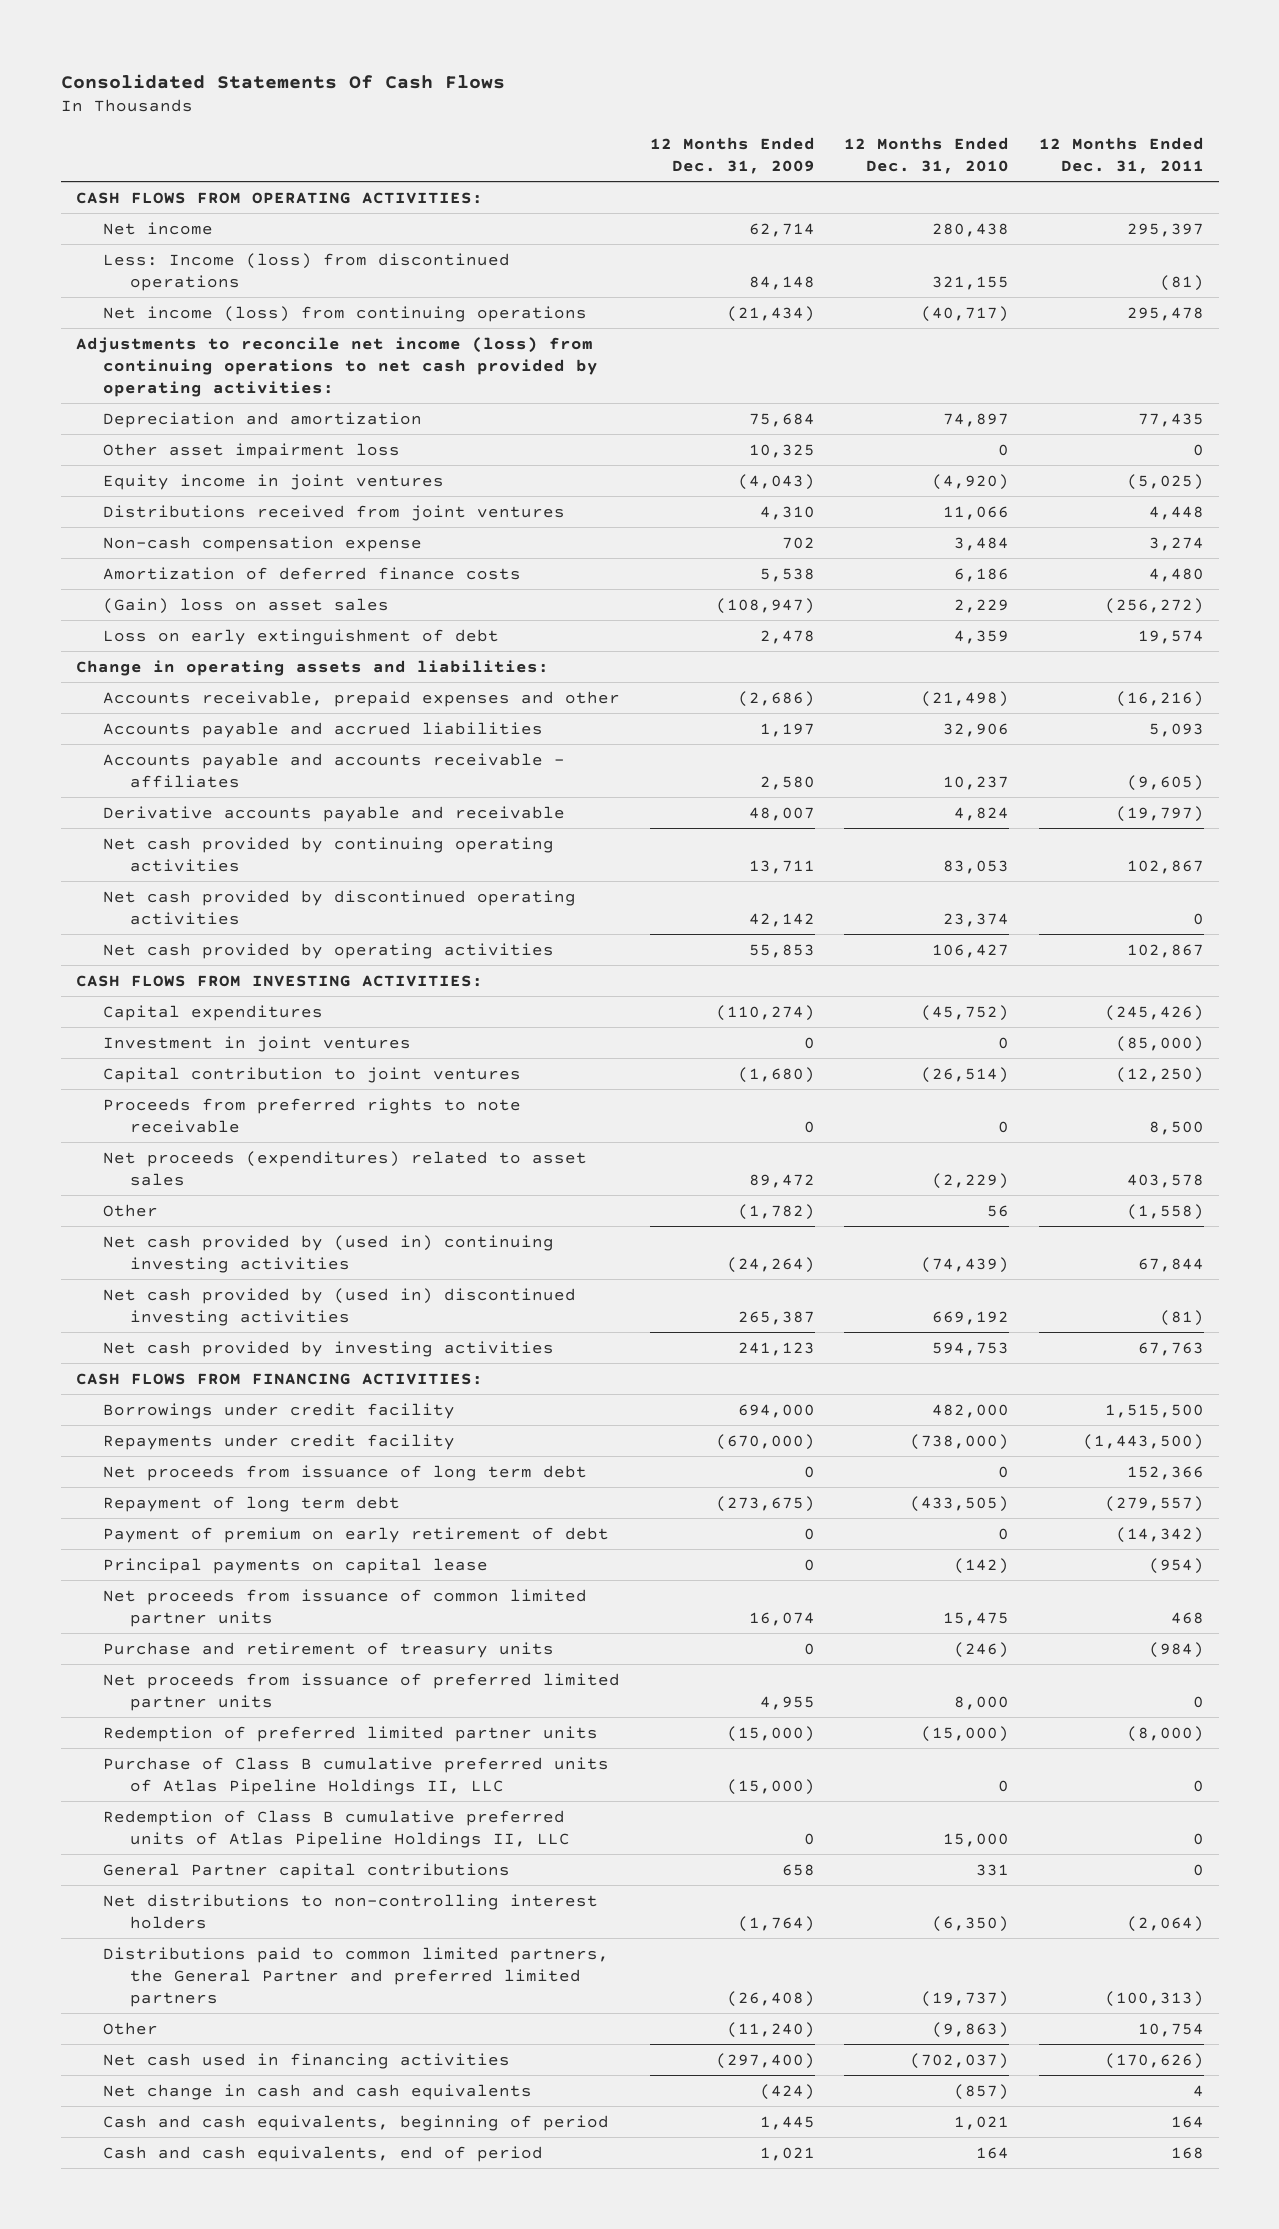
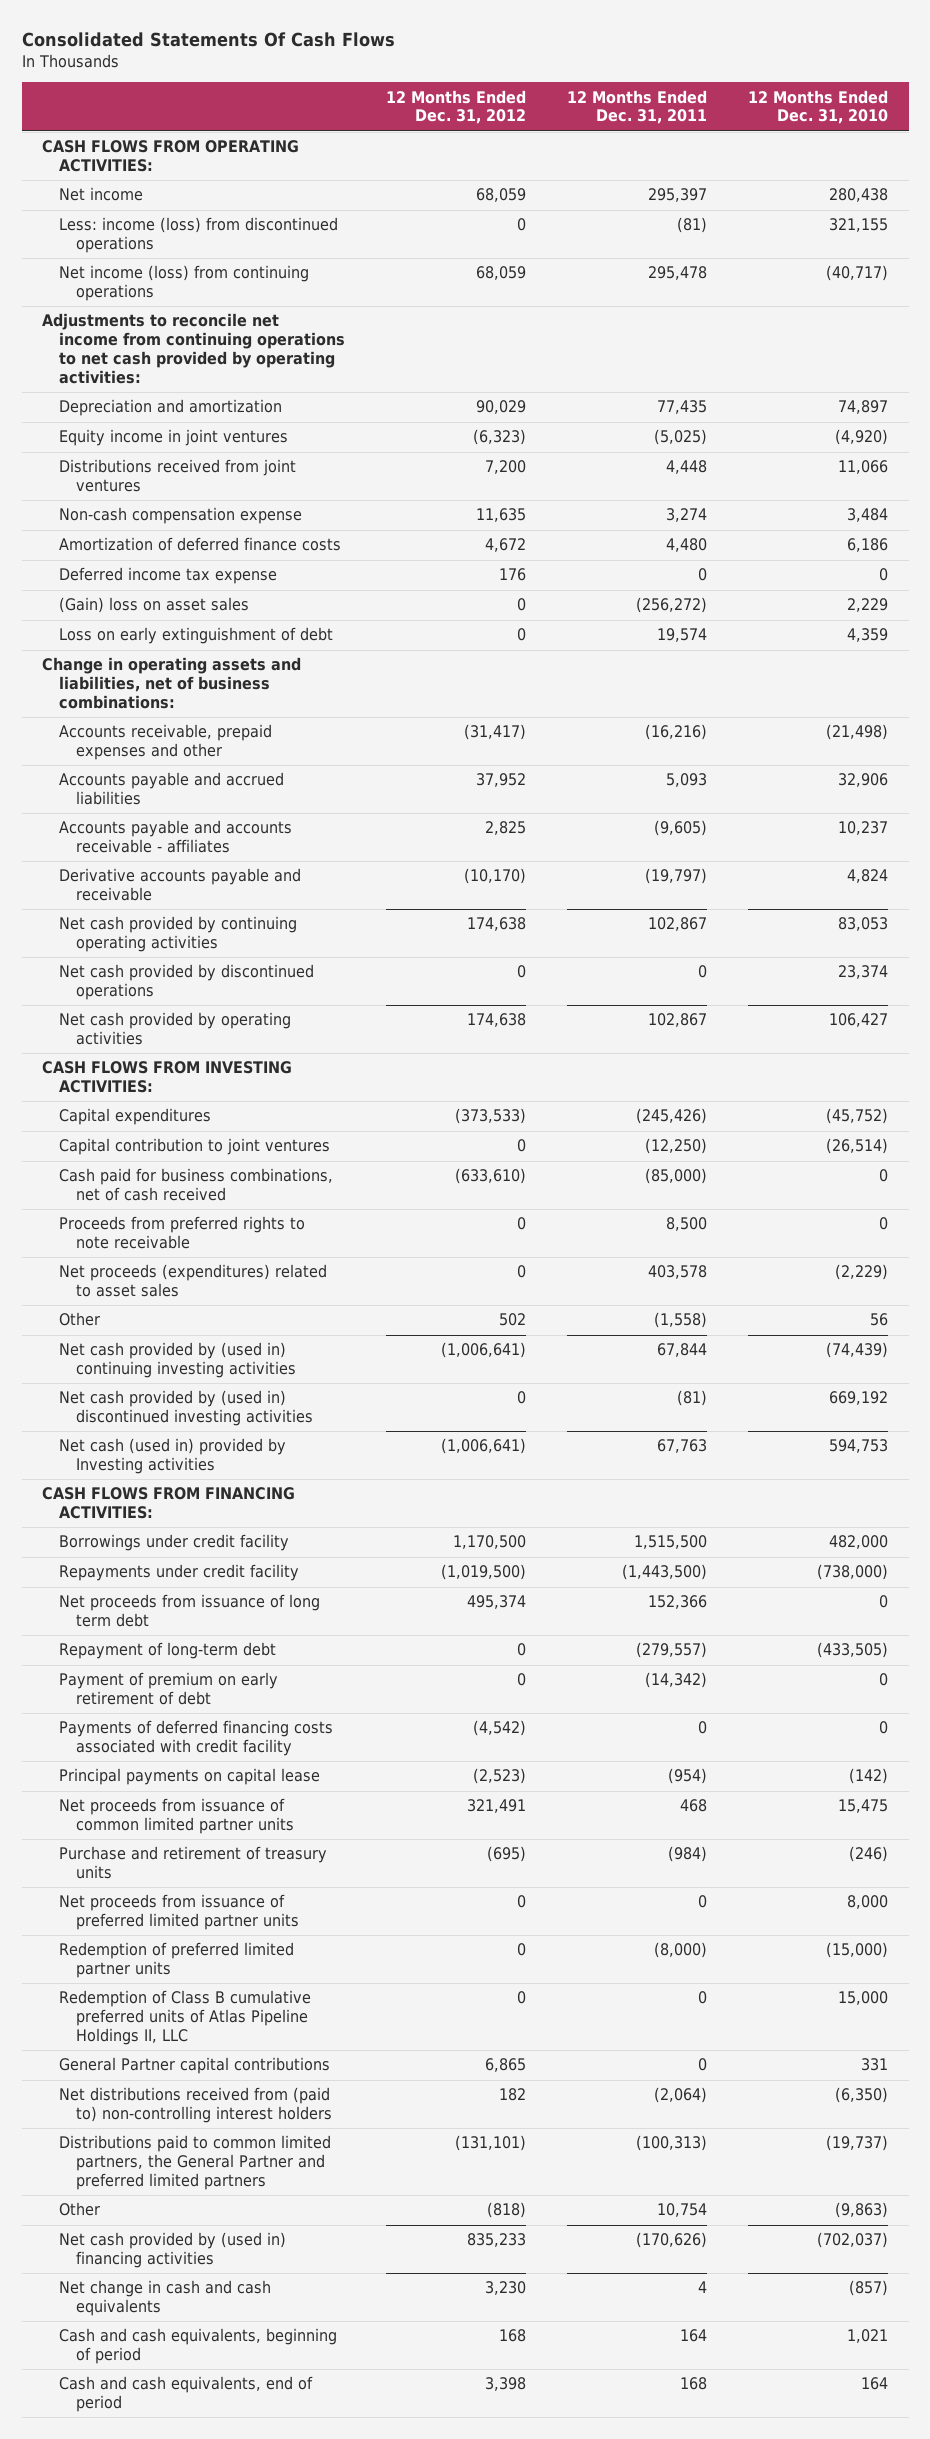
- | 12 Months Ended Dec. 31, 2009 | 12 Months Ended Dec. 31, 2010 | 12 Months Ended Dec. 31, 2011
+ | 12 Months Ended Dec. 31, 2012 | 12 Months Ended Dec. 31, 2011 | 12 Months Ended Dec. 31, 2010
- Less: Income (loss) from discontinued operations | 84,148 | 321,155 | (81)
+ Less: income (loss) from discontinued operations | 0 | (81) | 321,155
- Adjustments to reconcile net income (loss) from continuing operations to net cash provided by operating activities:
+ Adjustments to reconcile net income from continuing operations to net cash provided by operating activities:
- Other asset impairment loss | 10,325 | 0 | 0
+ Deferred income tax expense | 176 | 0 | 0
- Change in operating assets and liabilities:
+ Change in operating assets and liabilities, net of business combinations:
- Net cash provided by discontinued operating activities | 42,142 | 23,374 | 0
+ Net cash provided by discontinued operations | 0 | 0 | 23,374
- Investment in joint ventures | 0 | 0 | (85,000)
+ Cash paid for business combinations, net of cash received | (633,610) | (85,000) | 0
- Net cash provided by investing activities | 241,123 | 594,753 | 67,763
+ Net cash (used in) provided by Investing activities | (1,006,641) | 67,763 | 594,753
- Repayment of long term debt | (273,675) | (433,505) | (279,557)
+ Repayment of long-term debt | 0 | (279,557) | (433,505)
+ Payments of deferred financing costs associated with credit facility | (4,542) | 0 | 0
- Purchase of Class B cumulative preferred units of Atlas Pipeline Holdings II, LLC | (15,000) | 0 | 0
- Net distributions to non-controlling interest holders | (1,764) | (6,350) | (2,064)
+ Net distributions received from (paid to) non-controlling interest holders | 182 | (2,064) | (6,350)
- Net cash used in financing activities | (297,400) | (702,037) | (170,626)
+ Net cash provided by (used in) financing activities | 835,233 | (170,626) | (702,037)

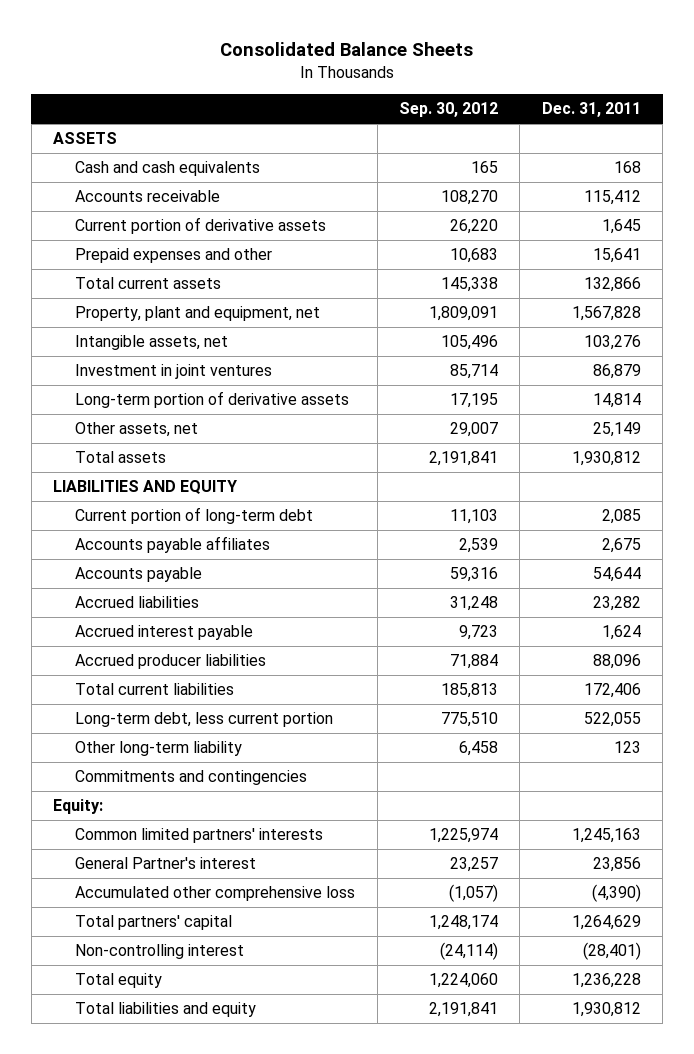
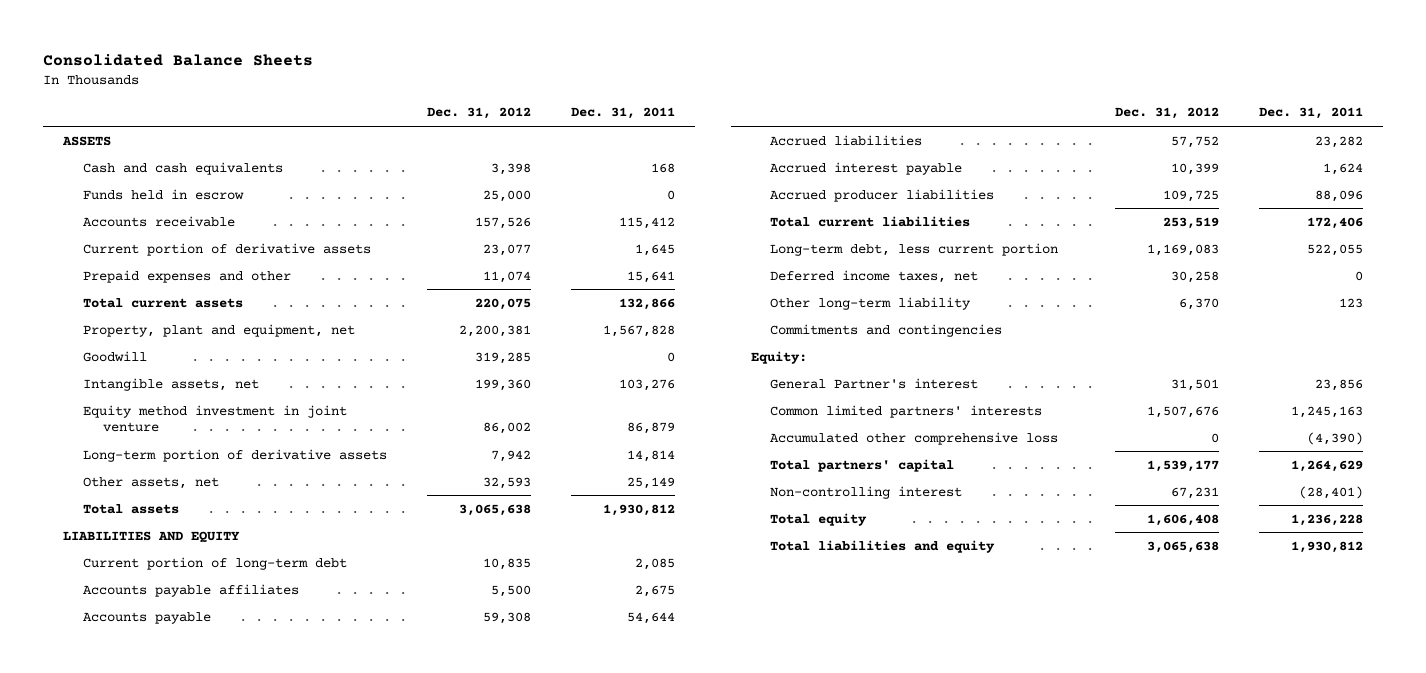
- | Sep. 30, 2012 | Dec. 31, 2011
+ | Dec. 31, 2012 | Dec. 31, 2011
+ Funds held in escrow | 25,000 | 0
+ Goodwill | 319,285 | 0
- Investment in joint ventures | 85,714 | 86,879
+ Equity method investment in joint venture | 86,002 | 86,879
+ Deferred income taxes, net | 30,258 | 0
moved down: Common limited partners' interests | 1,507,676 | 1,245,163

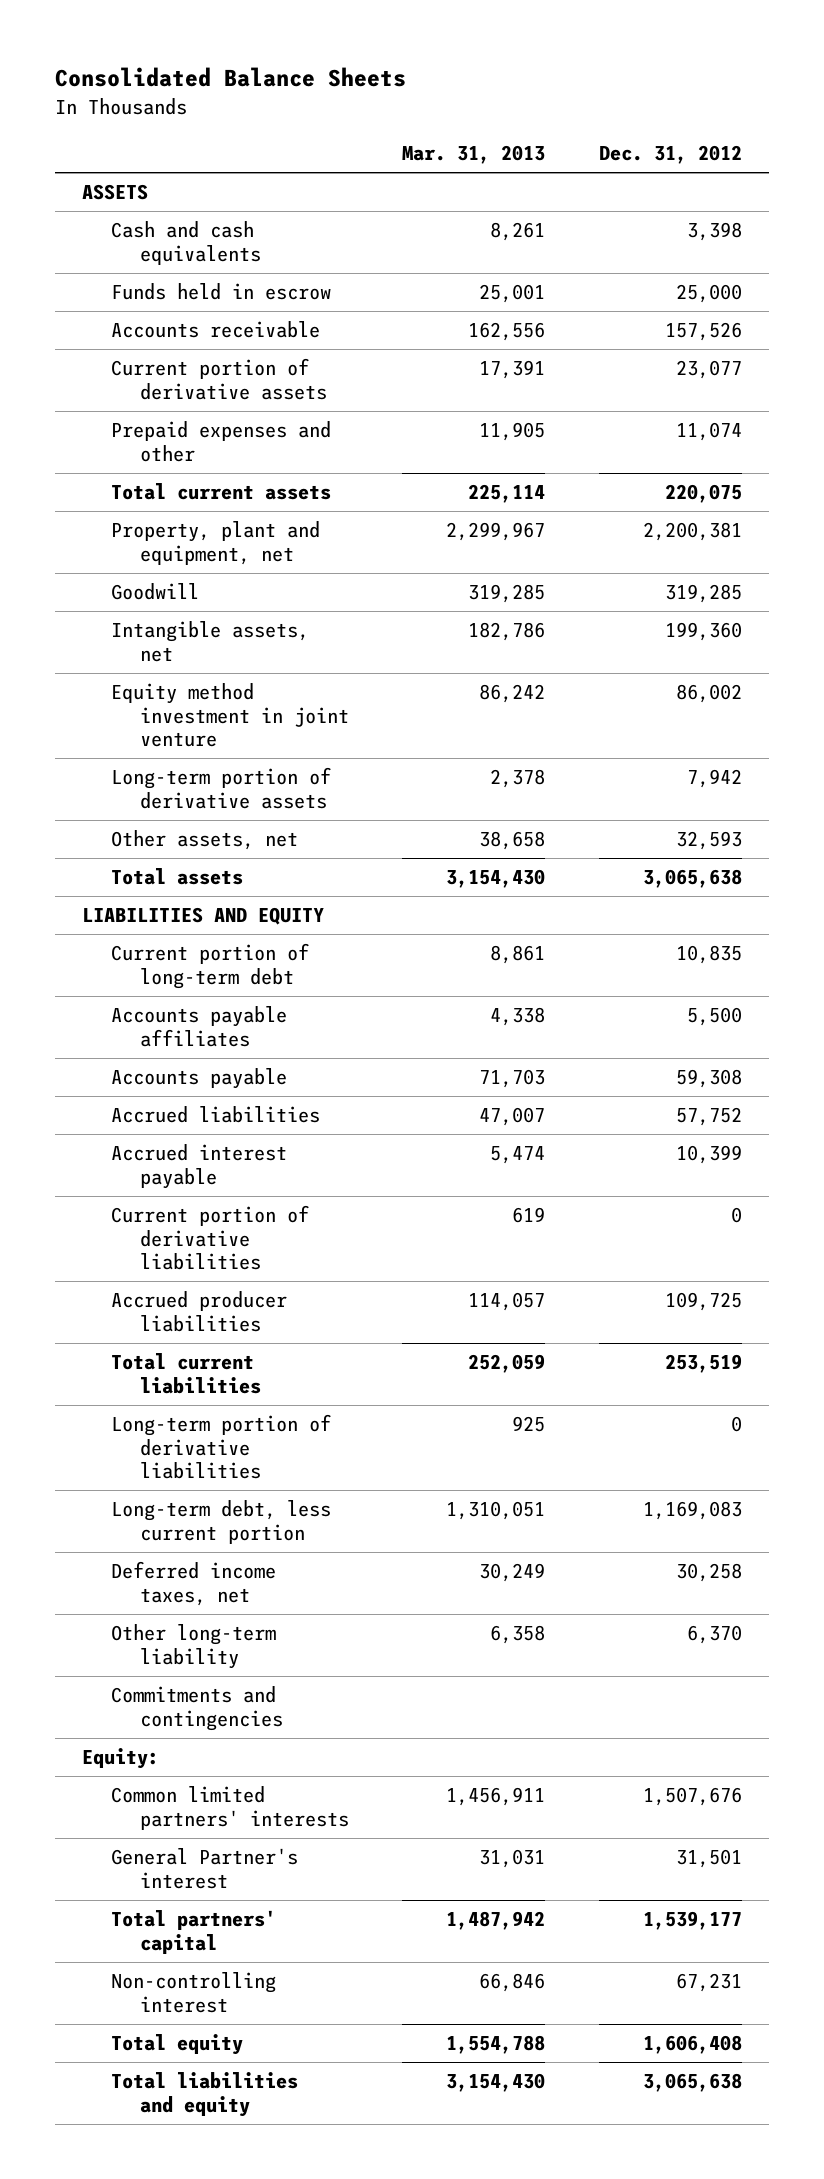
- | Dec. 31, 2012 | Dec. 31, 2011
+ | Mar. 31, 2013 | Dec. 31, 2012
+ Current portion of derivative liabilities | 619 | 0
+ Long-term portion of derivative liabilities | 925 | 0
- Accumulated other comprehensive loss | 0 | (4,390)
moved down: General Partner's interest | 31,031 | 31,501

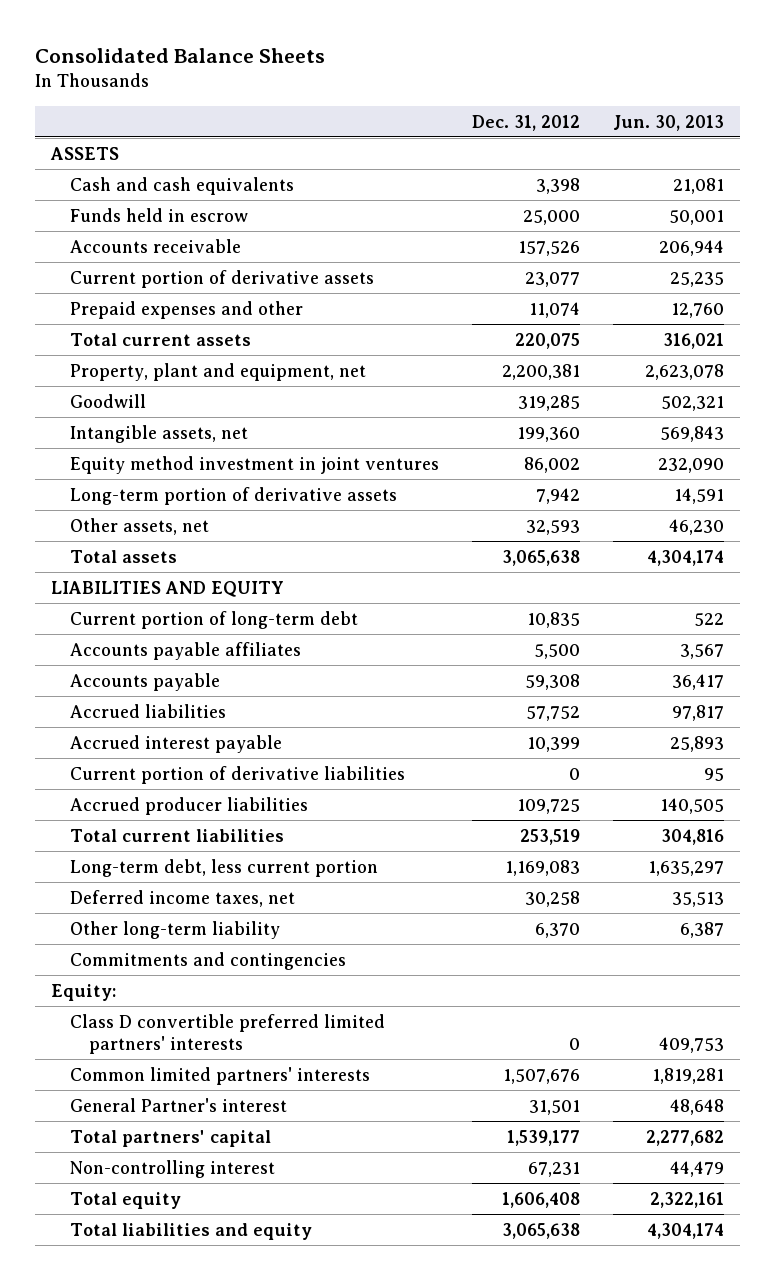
- | Mar. 31, 2013 | Dec. 31, 2012
+ | Dec. 31, 2012 | Jun. 30, 2013
- Equity method investment in joint venture | 86,242 | 86,002
+ Equity method investment in joint ventures | 86,002 | 232,090
- Long-term portion of derivative liabilities | 925 | 0
+ Class D convertible preferred limited partners' interests | 0 | 409,753

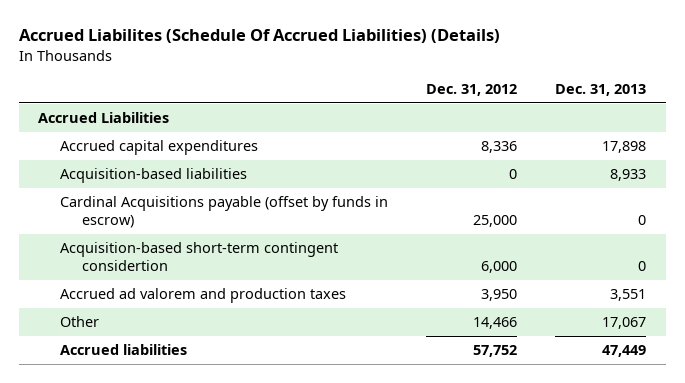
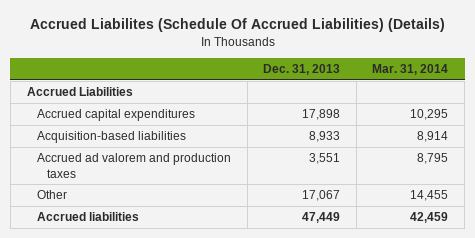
- | Dec. 31, 2012 | Dec. 31, 2013
+ | Dec. 31, 2013 | Mar. 31, 2014
- Cardinal Acquisitions payable (offset by funds in escrow) | 25,000 | 0
- Acquisition-based short-term contingent considertion | 6,000 | 0

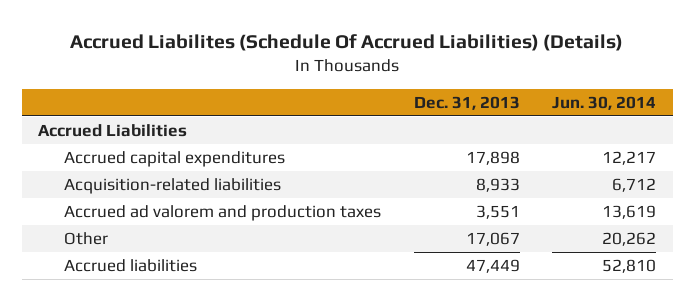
- | Dec. 31, 2013 | Mar. 31, 2014
+ | Dec. 31, 2013 | Jun. 30, 2014
- Acquisition-based liabilities | 8,933 | 8,914
+ Acquisition-related liabilities | 8,933 | 6,712

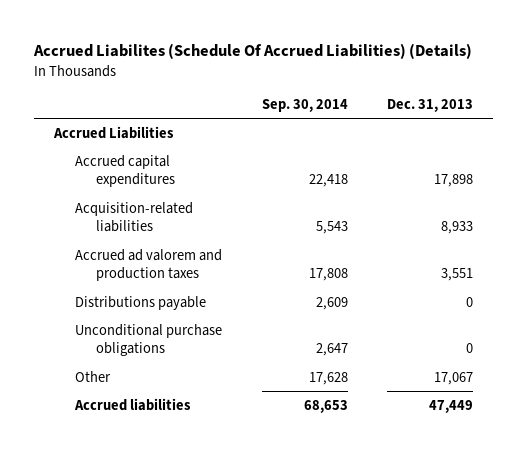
- | Dec. 31, 2013 | Jun. 30, 2014
+ | Sep. 30, 2014 | Dec. 31, 2013
+ Distributions payable | 2,609 | 0
+ Unconditional purchase obligations | 2,647 | 0

